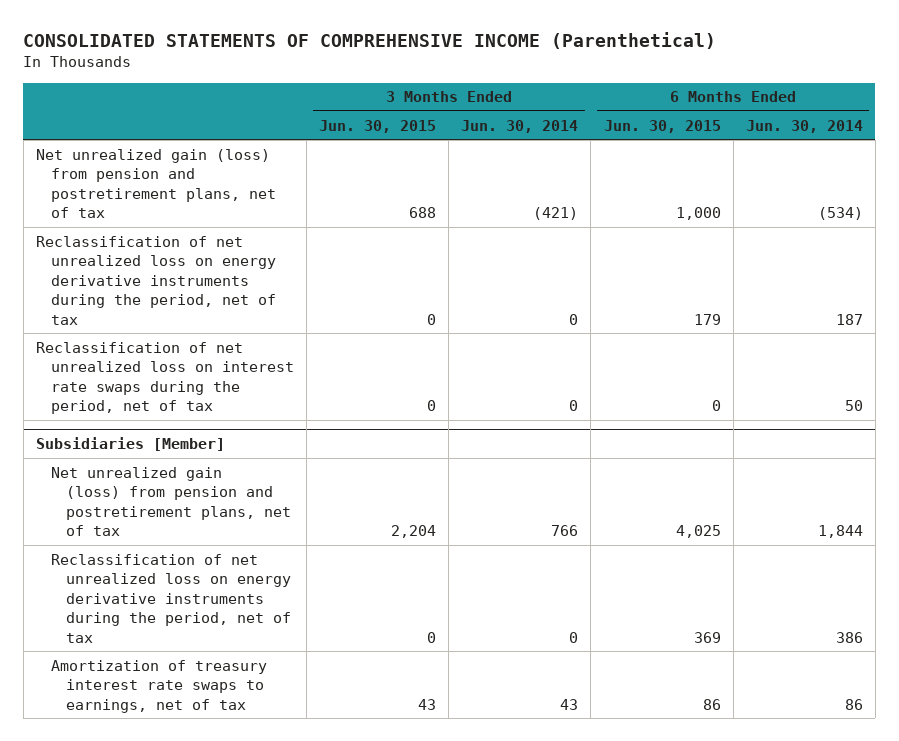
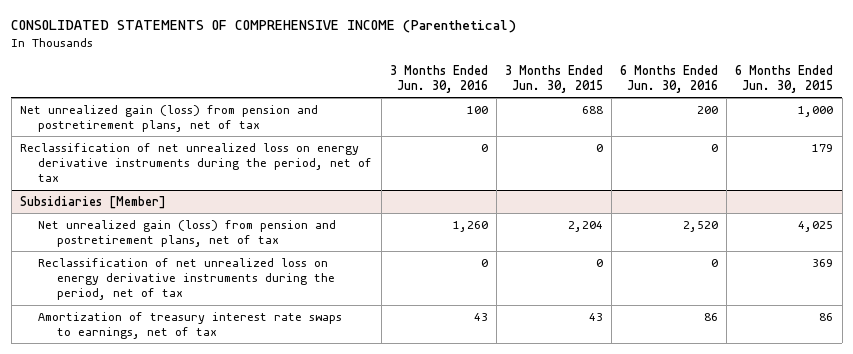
- | 3 Months Ended Jun. 30, 2015 | 3 Months Ended Jun. 30, 2014 | 6 Months Ended Jun. 30, 2015 | 6 Months Ended Jun. 30, 2014
+ | 3 Months Ended Jun. 30, 2016 | 3 Months Ended Jun. 30, 2015 | 6 Months Ended Jun. 30, 2016 | 6 Months Ended Jun. 30, 2015
- Reclassification of net unrealized loss on interest rate swaps during the period, net of tax | 0 | 0 | 0 | 50

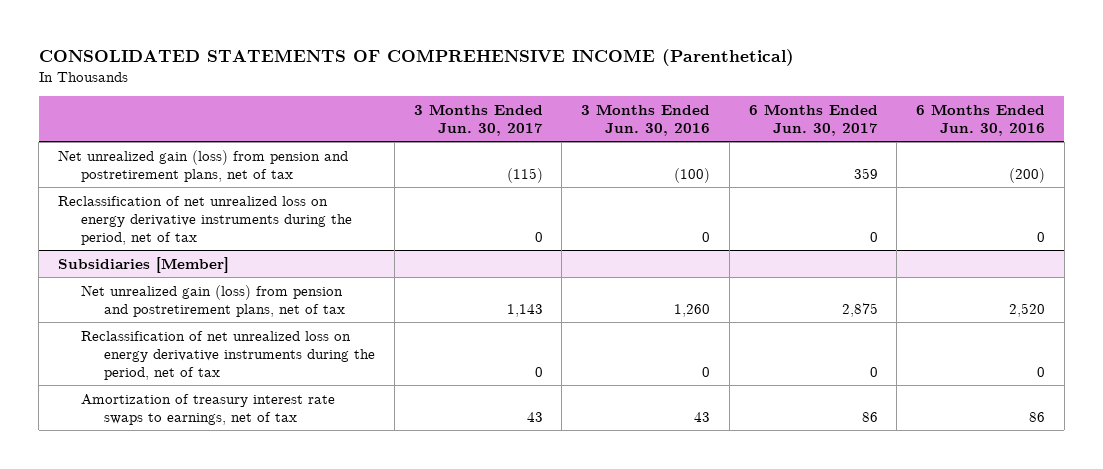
- | 3 Months Ended Jun. 30, 2016 | 3 Months Ended Jun. 30, 2015 | 6 Months Ended Jun. 30, 2016 | 6 Months Ended Jun. 30, 2015
+ | 3 Months Ended Jun. 30, 2017 | 3 Months Ended Jun. 30, 2016 | 6 Months Ended Jun. 30, 2017 | 6 Months Ended Jun. 30, 2016
- Net unrealized gain (loss) from pension and postretirement plans, net of tax | 100 | 688 | 200 | 1,000
+ Net unrealized gain (loss) from pension and postretirement plans, net of tax | (115) | (100) | 359 | (200)

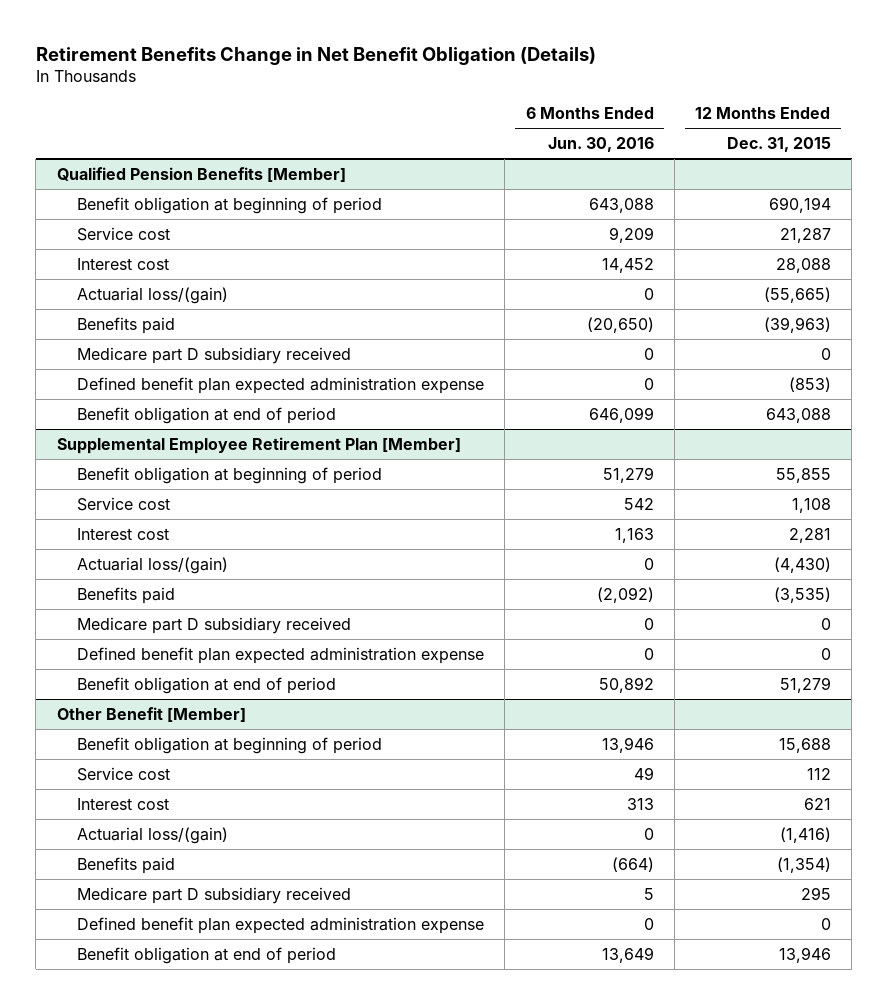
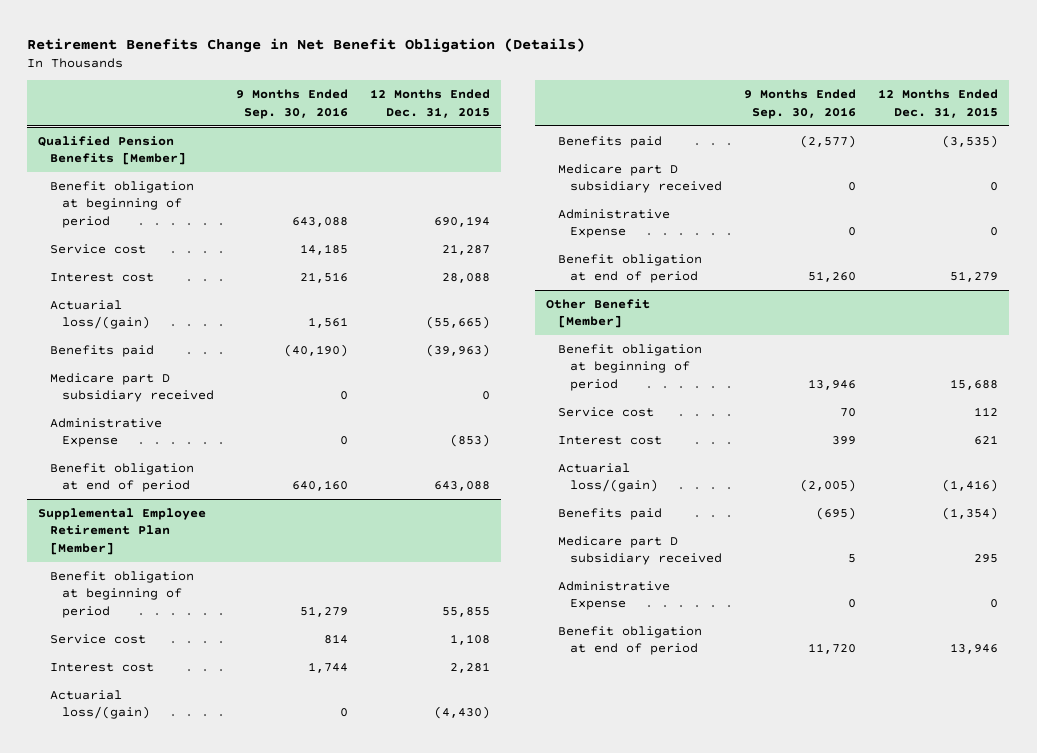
- | 6 Months Ended Jun. 30, 2016 | 12 Months Ended Dec. 31, 2015
+ | 9 Months Ended Sep. 30, 2016 | 12 Months Ended Dec. 31, 2015
@ Qualified Pension Benefits [Member]
- Defined benefit plan expected administration expense | 0 | (853)
+ Administrative Expense | 0 | (853)
@ Supplemental Employee Retirement Plan [Member]
- Defined benefit plan expected administration expense | 0 | 0
+ Administrative Expense | 0 | 0
@ Other Benefit [Member]
- Defined benefit plan expected administration expense | 0 | 0
+ Administrative Expense | 0 | 0

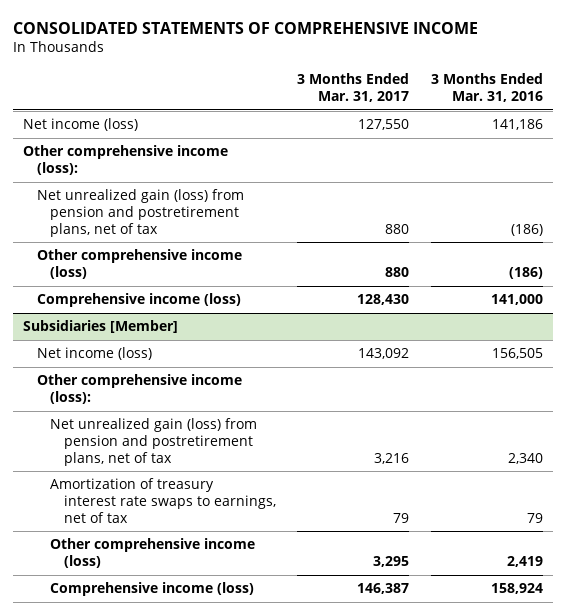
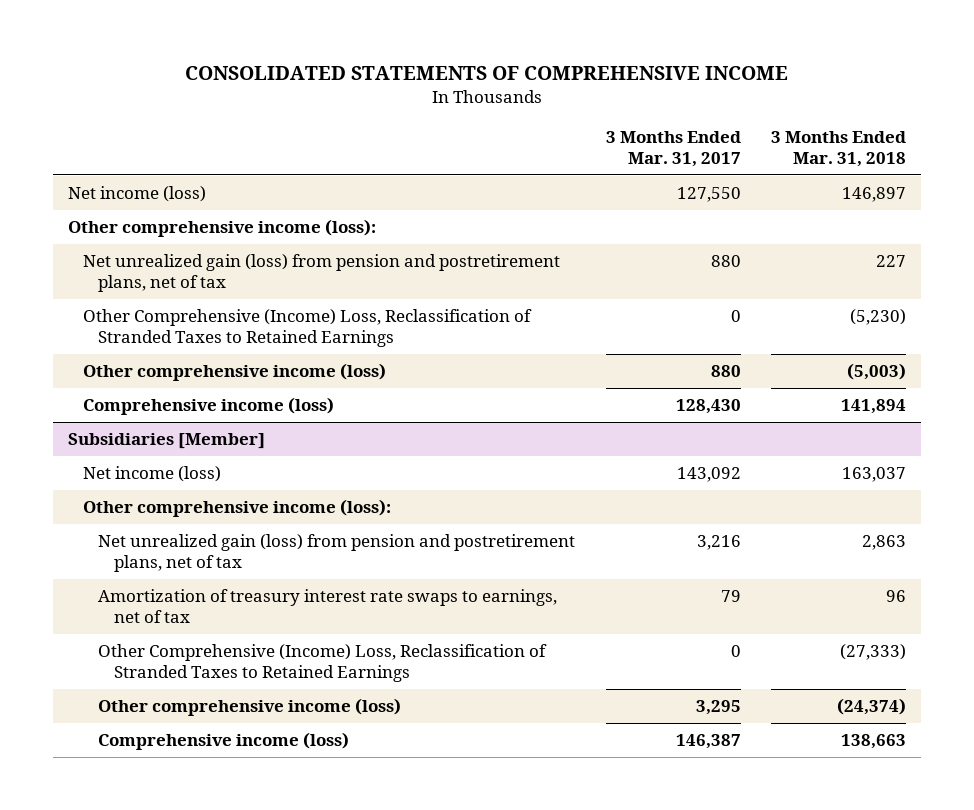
- | 3 Months Ended Mar. 31, 2017 | 3 Months Ended Mar. 31, 2016
+ | 3 Months Ended Mar. 31, 2017 | 3 Months Ended Mar. 31, 2018
+ Other Comprehensive (Income) Loss, Reclassification of Stranded Taxes to Retained Earnings | 0 | (5,230)
@ Subsidiaries [Member]
+ Other Comprehensive (Income) Loss, Reclassification of Stranded Taxes to Retained Earnings | 0 | (27,333)

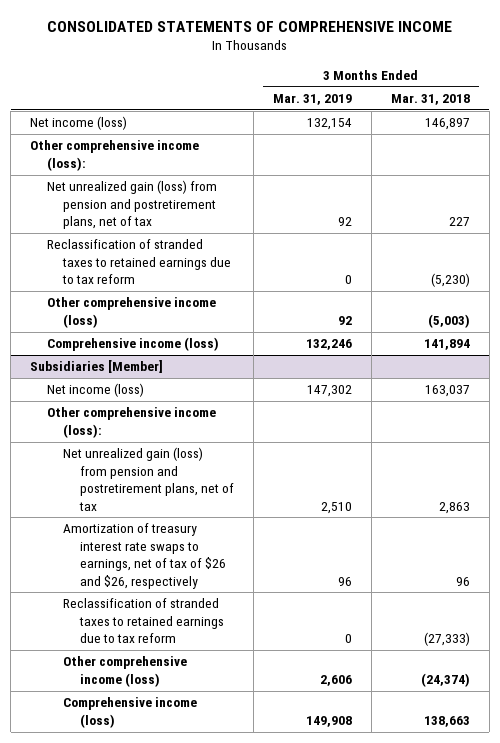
- | 3 Months Ended Mar. 31, 2017 | 3 Months Ended Mar. 31, 2018
+ | 3 Months Ended Mar. 31, 2019 | 3 Months Ended Mar. 31, 2018
- Other Comprehensive (Income) Loss, Reclassification of Stranded Taxes to Retained Earnings | 0 | (5,230)
+ Reclassification of stranded taxes to retained earnings due to tax reform | 0 | (5,230)
@ Subsidiaries [Member]
- Amortization of treasury interest rate swaps to earnings, net of tax | 79 | 96
- Other Comprehensive (Income) Loss, Reclassification of Stranded Taxes to Retained Earnings | 0 | (27,333)
+ Amortization of treasury interest rate swaps to earnings, net of tax of $26 and $26, respectively | 96 | 96
+ Reclassification of stranded taxes to retained earnings due to tax reform | 0 | (27,333)

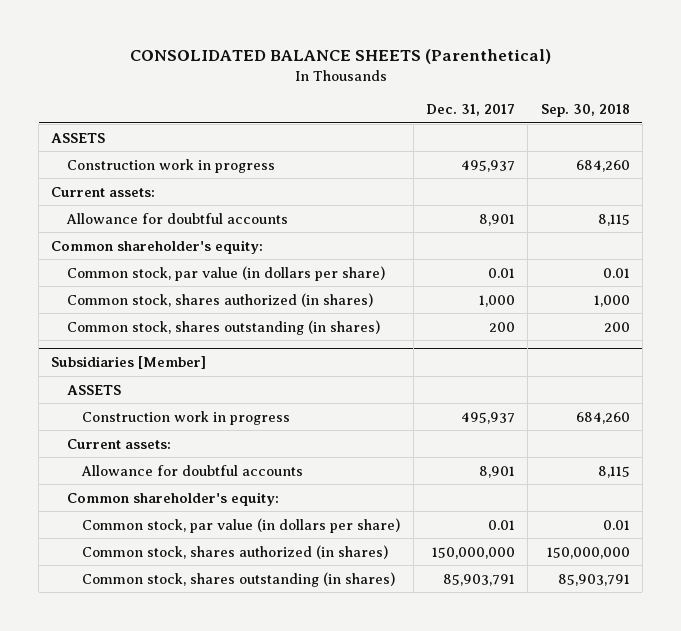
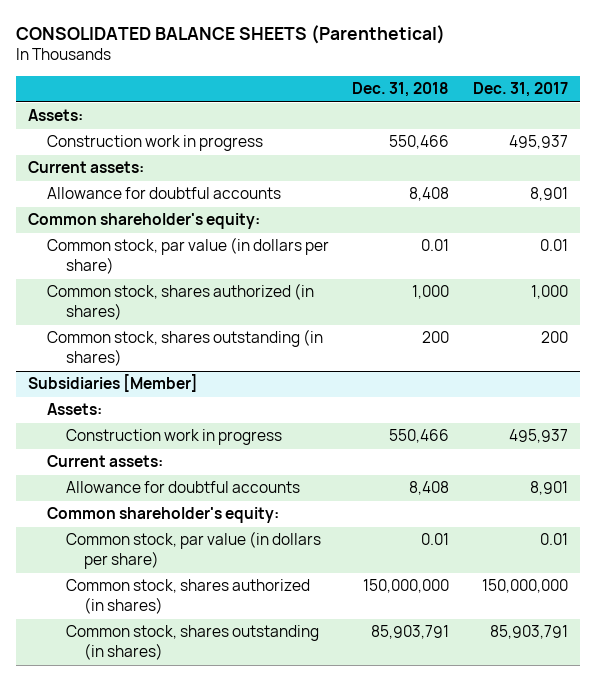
- | Dec. 31, 2017 | Sep. 30, 2018
+ | Dec. 31, 2018 | Dec. 31, 2017
- ASSETS
+ Assets:
@ Subsidiaries [Member]
- ASSETS
+ Assets:

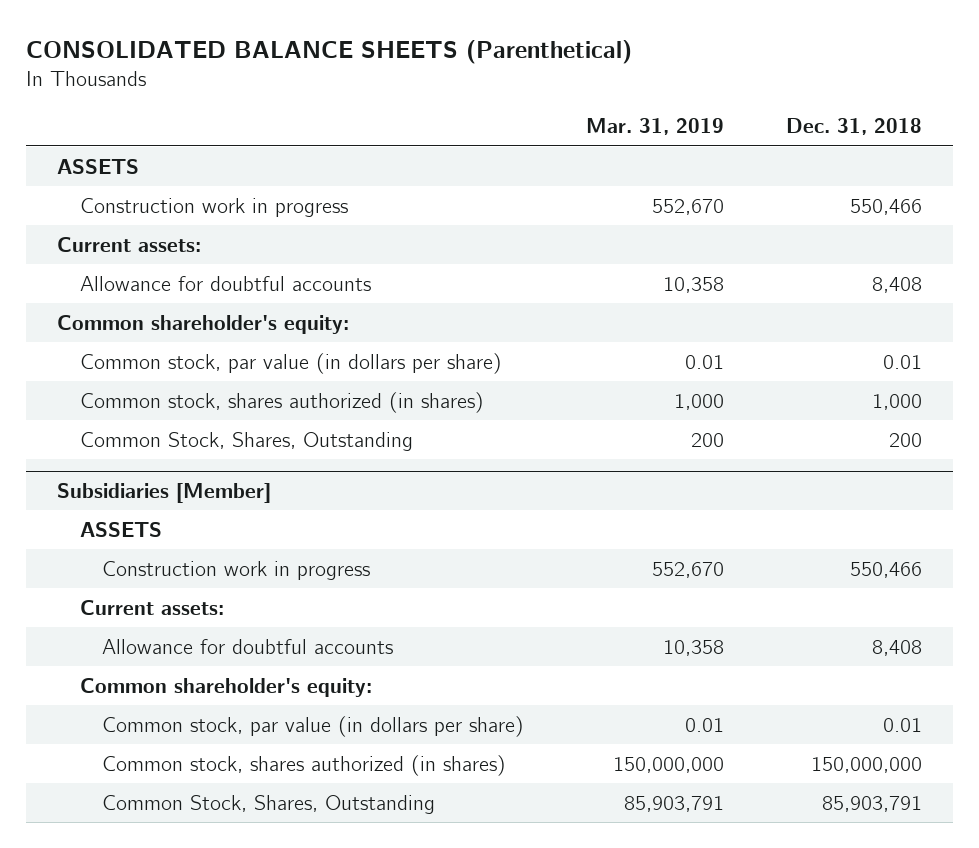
- | Dec. 31, 2018 | Dec. 31, 2017
+ | Mar. 31, 2019 | Dec. 31, 2018
- Assets:
+ ASSETS
- Common stock, shares outstanding (in shares) | 200 | 200
+ Common Stock, Shares, Outstanding | 200 | 200
@ Subsidiaries [Member]
- Assets:
+ ASSETS
- Common stock, shares outstanding (in shares) | 85,903,791 | 85,903,791
+ Common Stock, Shares, Outstanding | 85,903,791 | 85,903,791

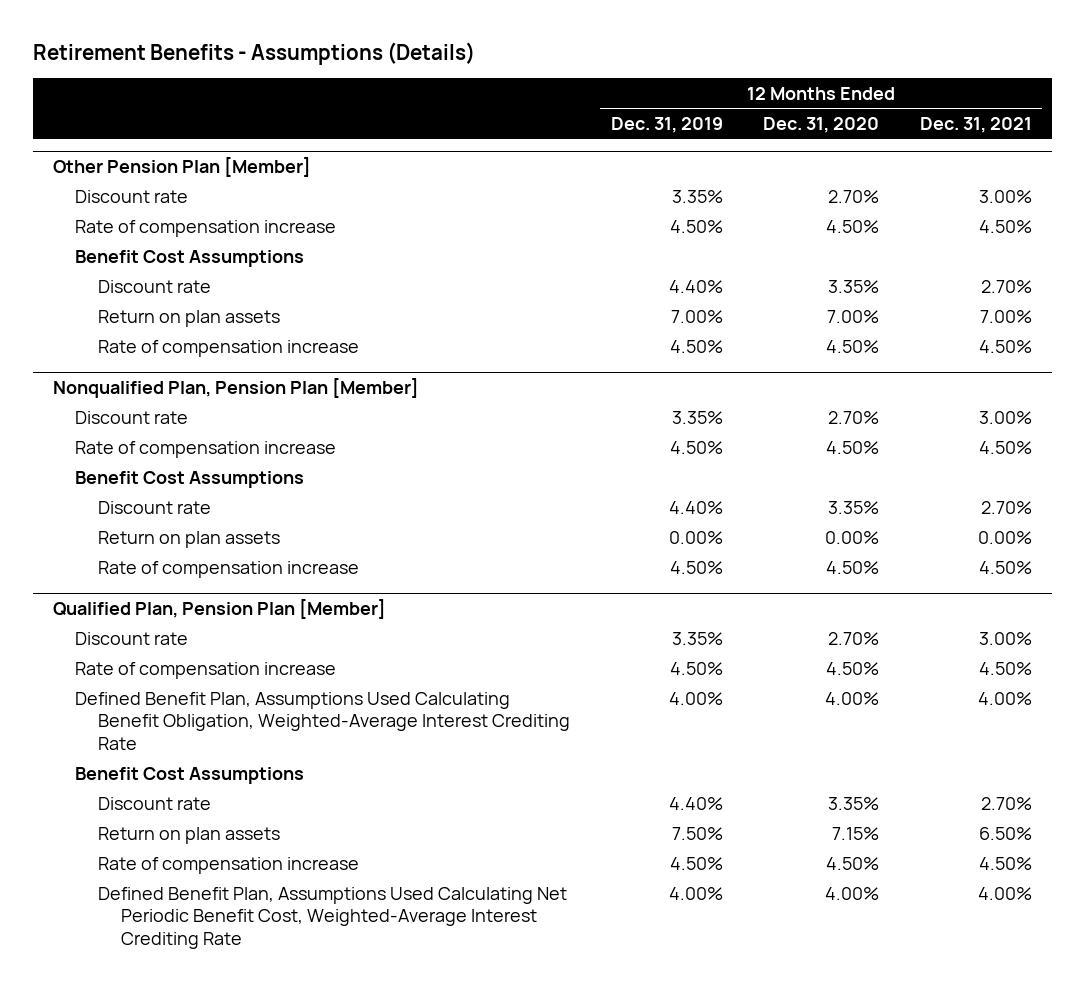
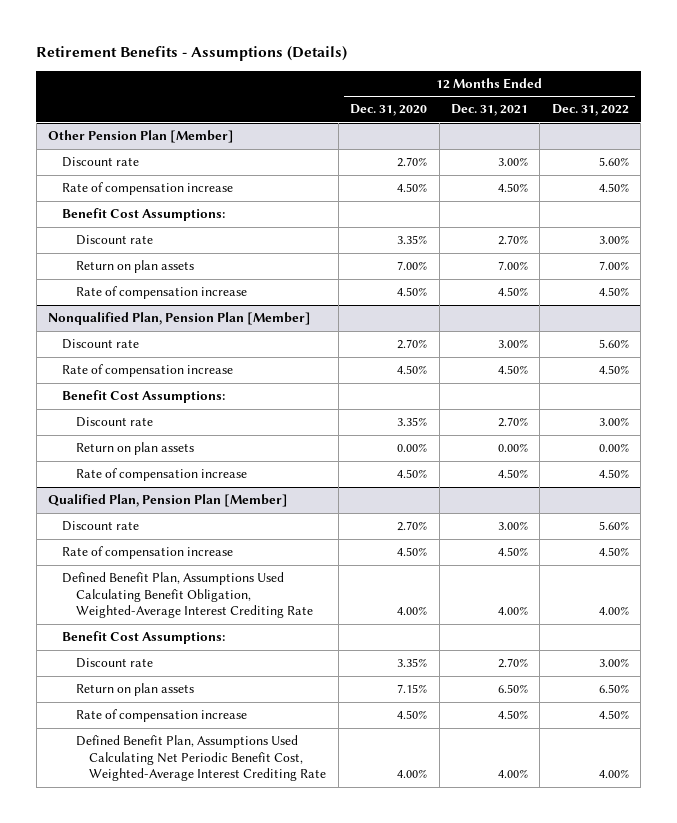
- | 12 Months Ended Dec. 31, 2019 | 12 Months Ended Dec. 31, 2020 | 12 Months Ended Dec. 31, 2021
+ | 12 Months Ended Dec. 31, 2020 | 12 Months Ended Dec. 31, 2021 | 12 Months Ended Dec. 31, 2022
@ Other Pension Plan [Member]
- Benefit Cost Assumptions
+ Benefit Cost Assumptions:
@ Nonqualified Plan, Pension Plan [Member]
- Benefit Cost Assumptions
+ Benefit Cost Assumptions:
@ Qualified Plan, Pension Plan [Member]
- Benefit Cost Assumptions
+ Benefit Cost Assumptions:

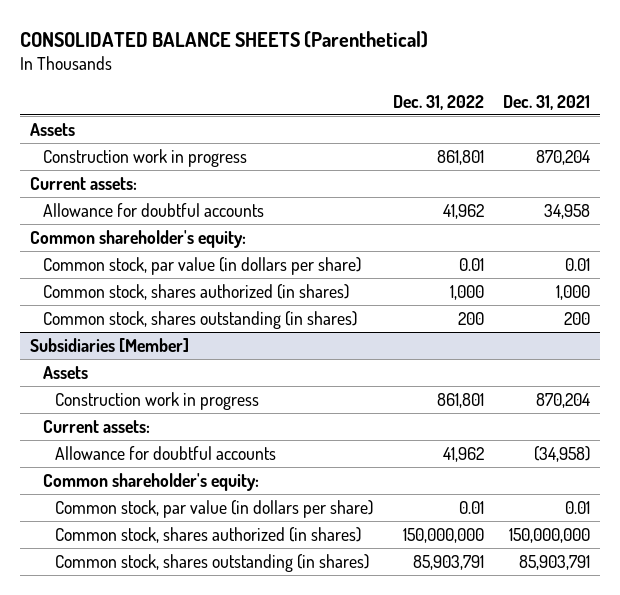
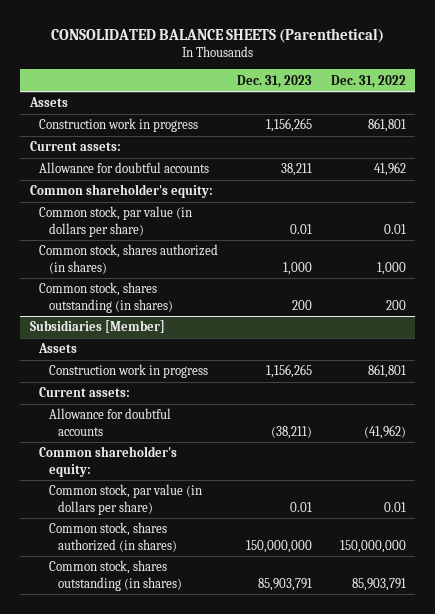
- | Dec. 31, 2022 | Dec. 31, 2021
+ | Dec. 31, 2023 | Dec. 31, 2022
@ Subsidiaries [Member]
- Allowance for doubtful accounts | 41,962 | (34,958)
+ Allowance for doubtful accounts | (38,211) | (41,962)

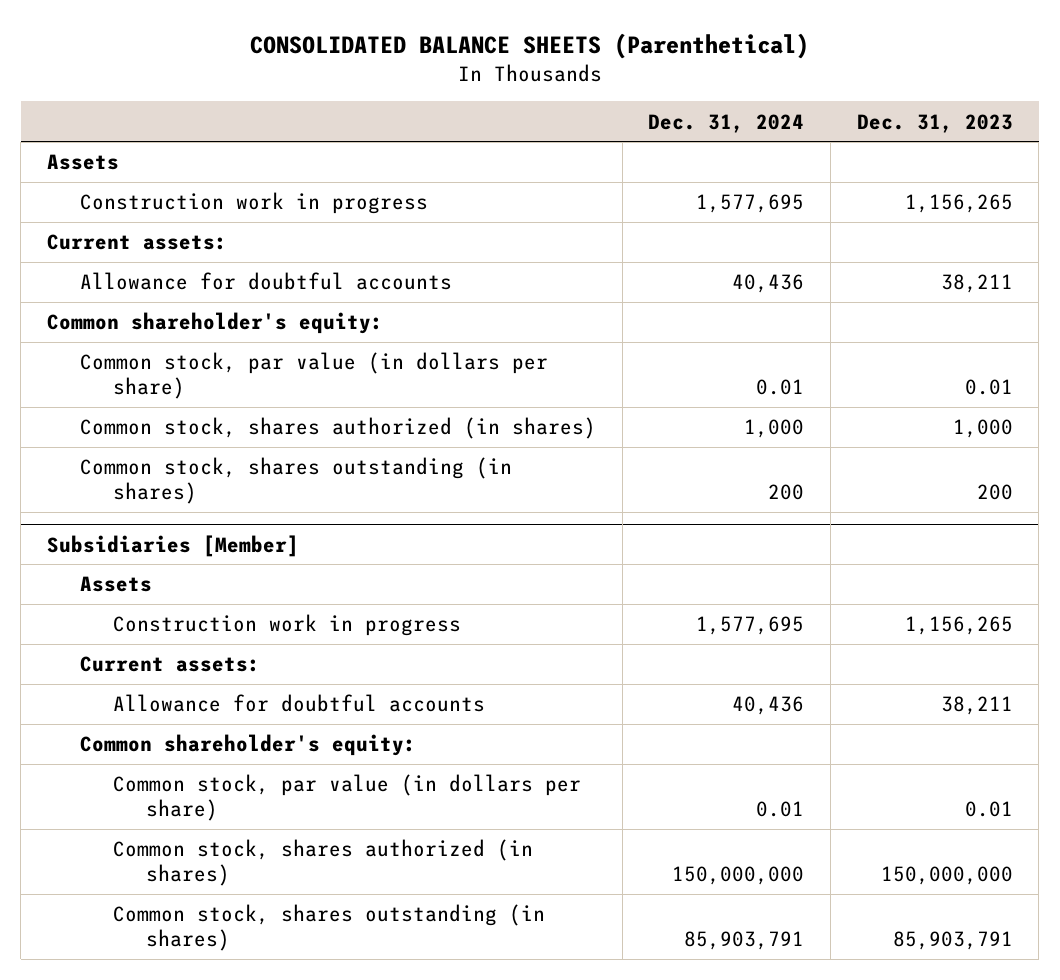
- | Dec. 31, 2023 | Dec. 31, 2022
+ | Dec. 31, 2024 | Dec. 31, 2023
@ Subsidiaries [Member]
- Allowance for doubtful accounts | (38,211) | (41,962)
+ Allowance for doubtful accounts | 40,436 | 38,211

